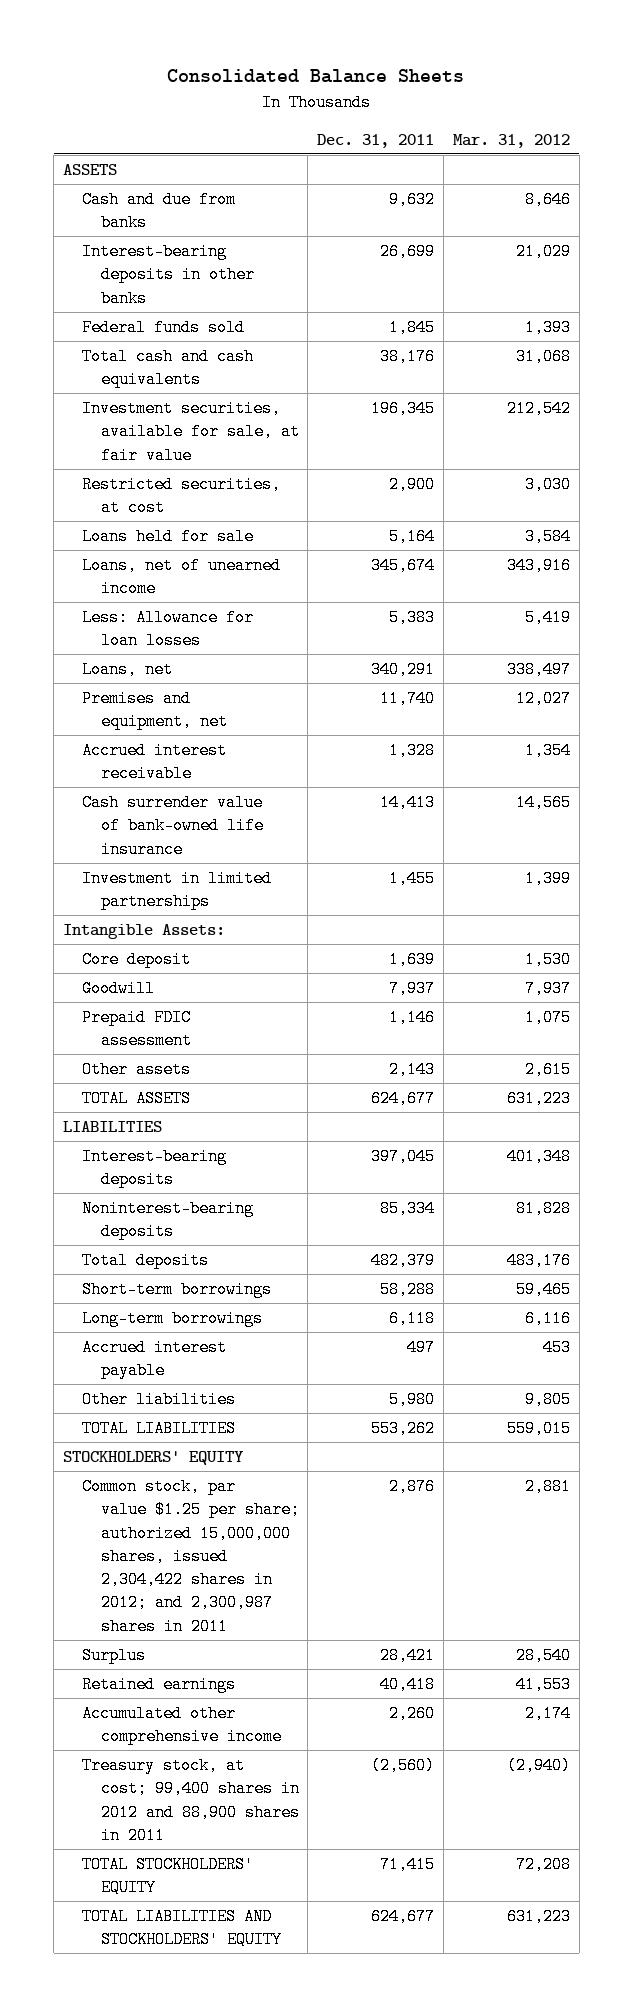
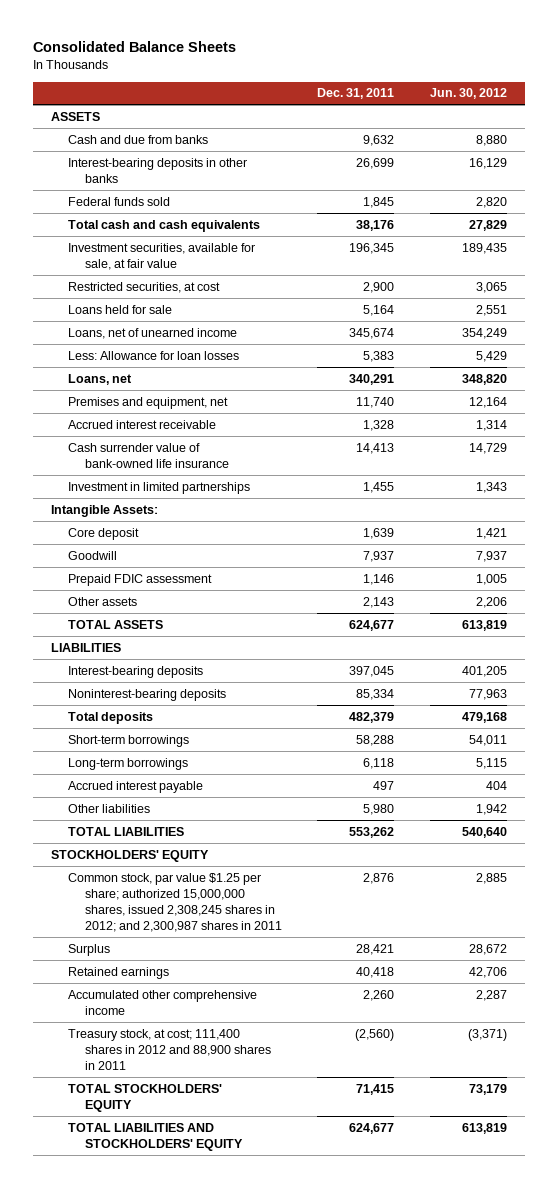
- | Dec. 31, 2011 | Mar. 31, 2012
+ | Dec. 31, 2011 | Jun. 30, 2012
- Common stock, par value $1.25 per share; authorized 15,000,000 shares, issued 2,304,422 shares in 2012; and 2,300,987 shares in 2011 | 2,876 | 2,881
+ Common stock, par value $1.25 per share; authorized 15,000,000 shares, issued 2,308,245 shares in 2012; and 2,300,987 shares in 2011 | 2,876 | 2,885
- Treasury stock, at cost; 99,400 shares in 2012 and 88,900 shares in 2011 | (2,560) | (2,940)
+ Treasury stock, at cost; 111,400 shares in 2012 and 88,900 shares in 2011 | (2,560) | (3,371)

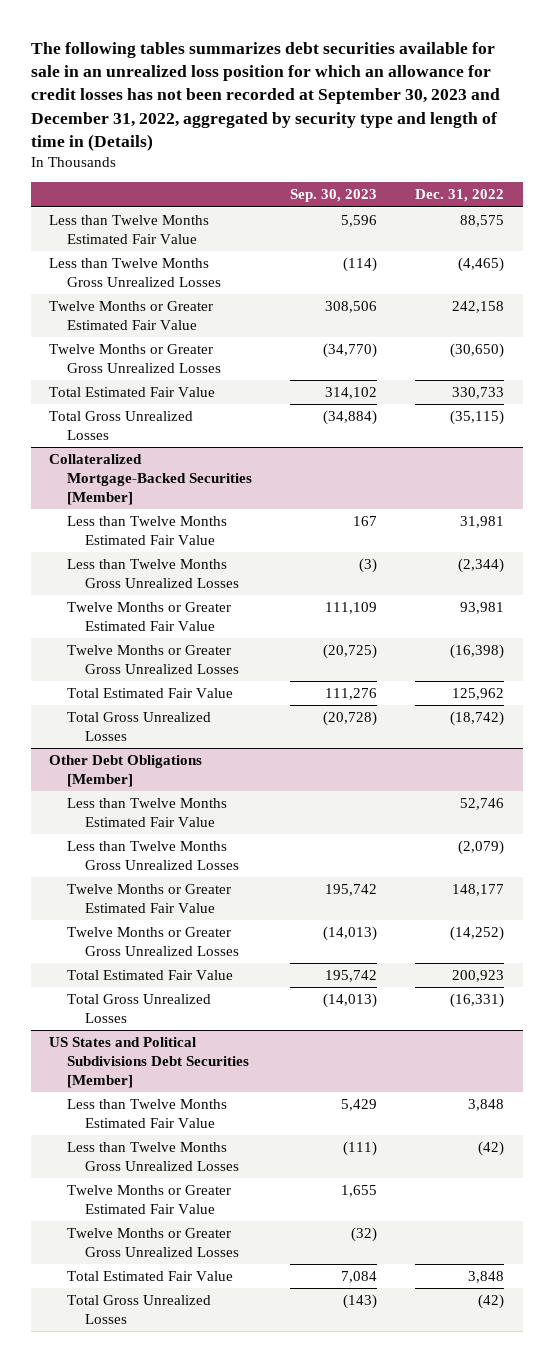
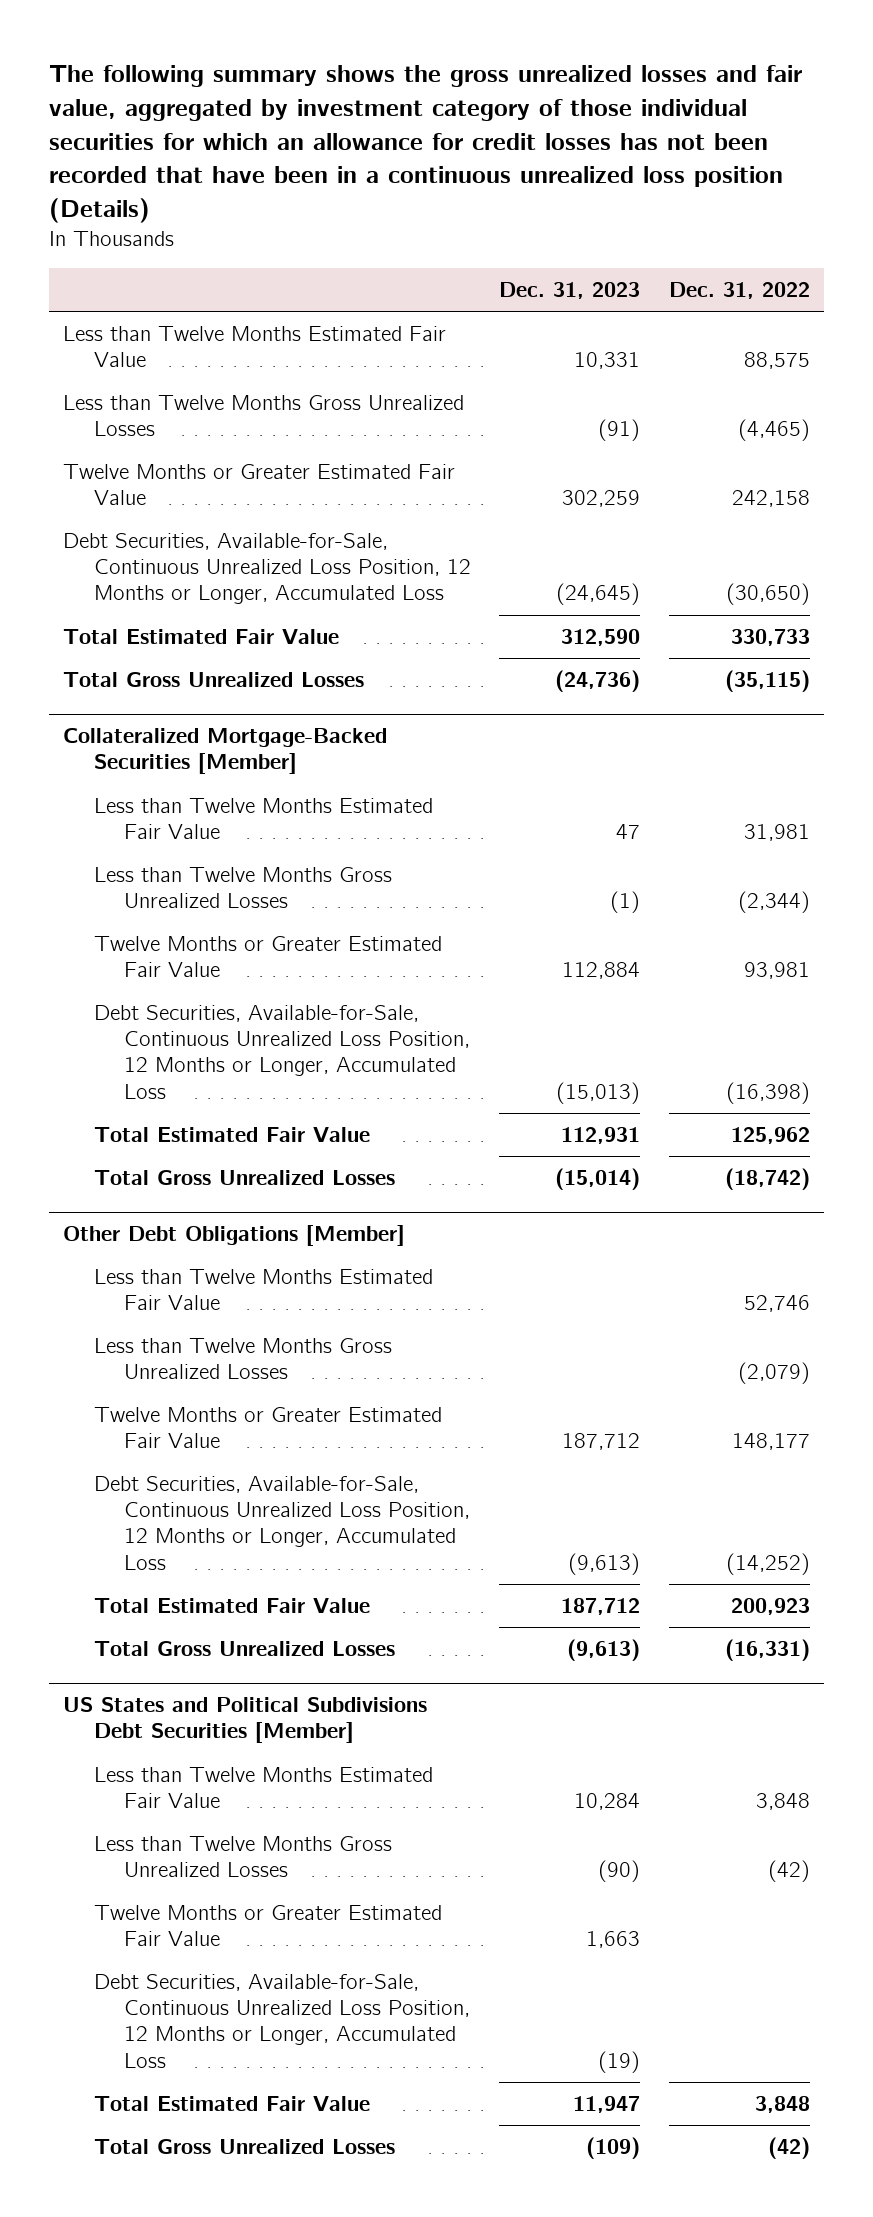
- The following tables summarizes debt securities available for sale in an unrealized loss position for which an allowance for credit losses has not been recorded at September 30, 2023 and December 31, 2022, aggregated by security type and length of time in (Details)
+ The following summary shows the gross unrealized losses and fair value, aggregated by investment category of those individual securities for which an allowance for credit losses has not been recorded that have been in a continuous unrealized loss position (Details)
- | Sep. 30, 2023 | Dec. 31, 2022
+ | Dec. 31, 2023 | Dec. 31, 2022
- Twelve Months or Greater Gross Unrealized Losses | (34,770) | (30,650)
+ Debt Securities, Available-for-Sale, Continuous Unrealized Loss Position, 12 Months or Longer, Accumulated Loss | (24,645) | (30,650)
@ Collateralized Mortgage-Backed Securities [Member]
- Twelve Months or Greater Gross Unrealized Losses | (20,725) | (16,398)
+ Debt Securities, Available-for-Sale, Continuous Unrealized Loss Position, 12 Months or Longer, Accumulated Loss | (15,013) | (16,398)
@ Other Debt Obligations [Member]
- Twelve Months or Greater Gross Unrealized Losses | (14,013) | (14,252)
+ Debt Securities, Available-for-Sale, Continuous Unrealized Loss Position, 12 Months or Longer, Accumulated Loss | (9,613) | (14,252)
@ US States and Political Subdivisions Debt Securities [Member]
- Twelve Months or Greater Gross Unrealized Losses | (32) |
+ Debt Securities, Available-for-Sale, Continuous Unrealized Loss Position, 12 Months or Longer, Accumulated Loss | (19) |

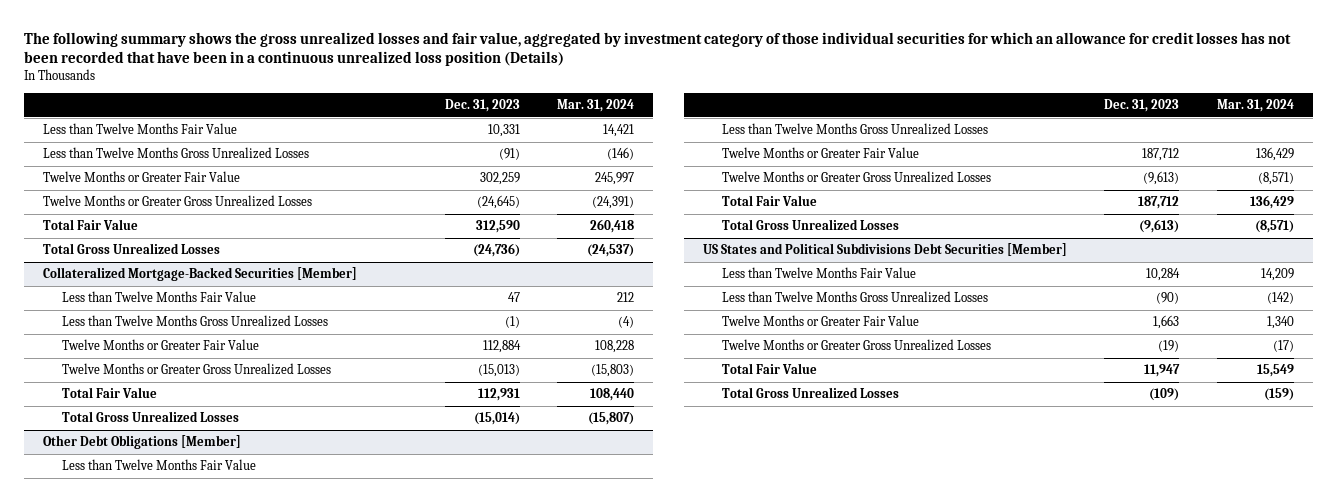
- | Dec. 31, 2023 | Dec. 31, 2022
+ | Dec. 31, 2023 | Mar. 31, 2024
- Less than Twelve Months Estimated Fair Value | 10,331 | 88,575
+ Less than Twelve Months Fair Value | 10,331 | 14,421
- Twelve Months or Greater Estimated Fair Value | 302,259 | 242,158
- Debt Securities, Available-for-Sale, Continuous Unrealized Loss Position, 12 Months or Longer, Accumulated Loss | (24,645) | (30,650)
- Total Estimated Fair Value | 312,590 | 330,733
+ Twelve Months or Greater Fair Value | 302,259 | 245,997
+ Twelve Months or Greater Gross Unrealized Losses | (24,645) | (24,391)
+ Total Fair Value | 312,590 | 260,418
@ Collateralized Mortgage-Backed Securities [Member]
- Less than Twelve Months Estimated Fair Value | 47 | 31,981
+ Less than Twelve Months Fair Value | 47 | 212
- Twelve Months or Greater Estimated Fair Value | 112,884 | 93,981
- Debt Securities, Available-for-Sale, Continuous Unrealized Loss Position, 12 Months or Longer, Accumulated Loss | (15,013) | (16,398)
- Total Estimated Fair Value | 112,931 | 125,962
+ Twelve Months or Greater Fair Value | 112,884 | 108,228
+ Twelve Months or Greater Gross Unrealized Losses | (15,013) | (15,803)
+ Total Fair Value | 112,931 | 108,440
@ Other Debt Obligations [Member]
- Less than Twelve Months Estimated Fair Value | | 52,746
+ Less than Twelve Months Fair Value
- Twelve Months or Greater Estimated Fair Value | 187,712 | 148,177
- Debt Securities, Available-for-Sale, Continuous Unrealized Loss Position, 12 Months or Longer, Accumulated Loss | (9,613) | (14,252)
- Total Estimated Fair Value | 187,712 | 200,923
+ Twelve Months or Greater Fair Value | 187,712 | 136,429
+ Twelve Months or Greater Gross Unrealized Losses | (9,613) | (8,571)
+ Total Fair Value | 187,712 | 136,429
@ US States and Political Subdivisions Debt Securities [Member]
- Less than Twelve Months Estimated Fair Value | 10,284 | 3,848
+ Less than Twelve Months Fair Value | 10,284 | 14,209
- Twelve Months or Greater Estimated Fair Value | 1,663 |
- Debt Securities, Available-for-Sale, Continuous Unrealized Loss Position, 12 Months or Longer, Accumulated Loss | (19) |
- Total Estimated Fair Value | 11,947 | 3,848
+ Twelve Months or Greater Fair Value | 1,663 | 1,340
+ Twelve Months or Greater Gross Unrealized Losses | (19) | (17)
+ Total Fair Value | 11,947 | 15,549

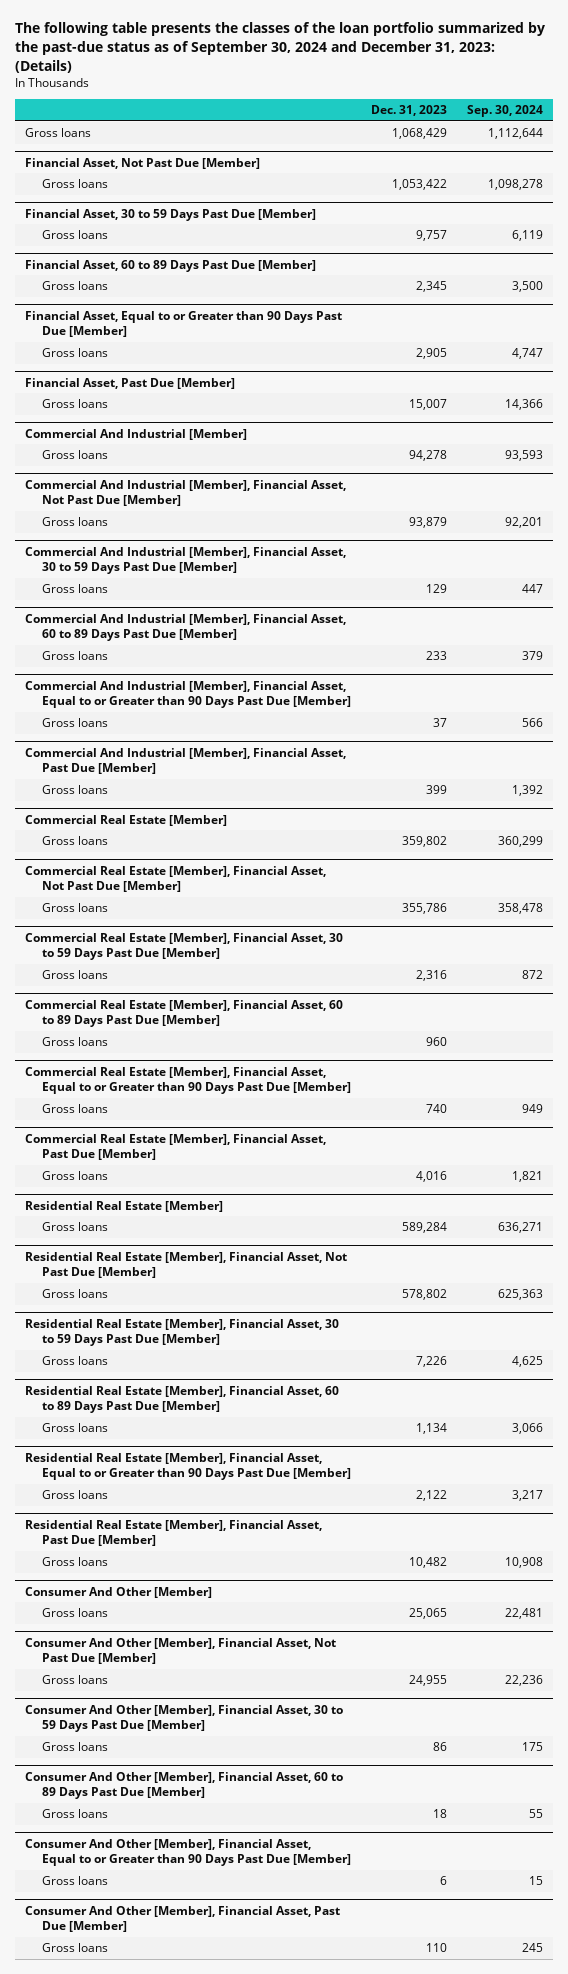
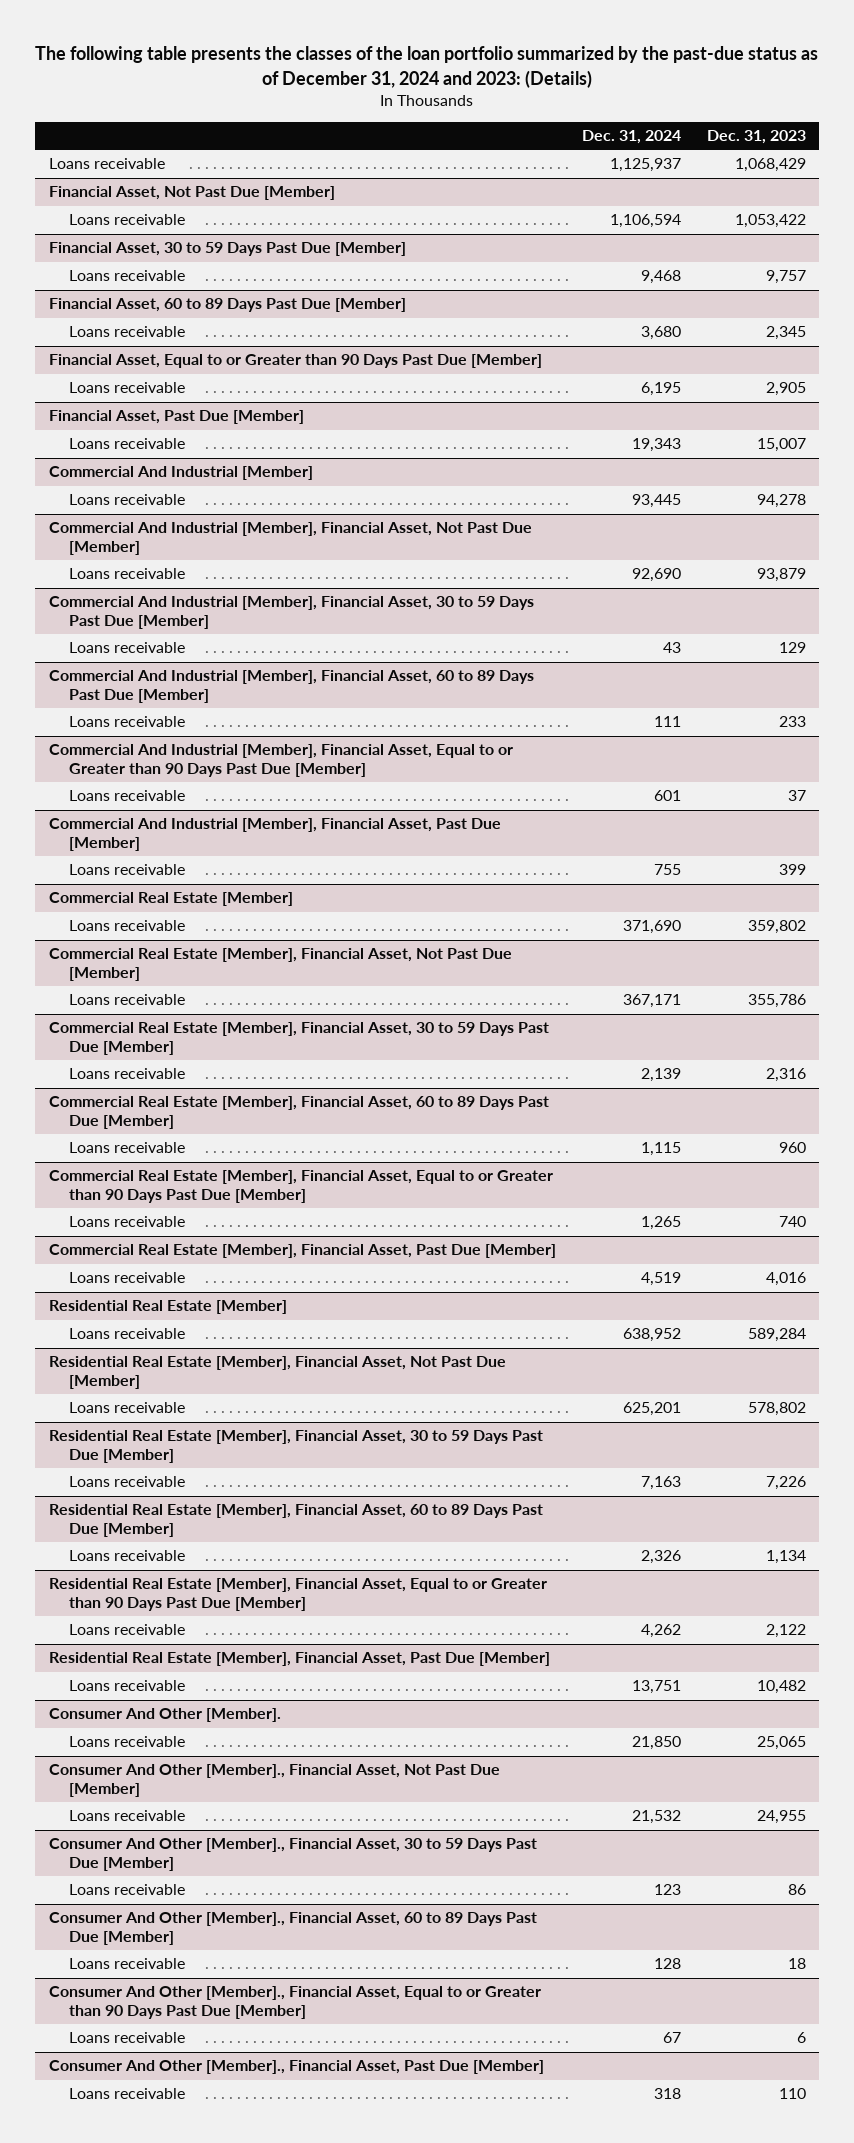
- The following table presents the classes of the loan portfolio summarized by the past-due status as of September 30, 2024 and December 31, 2023: (Details)
+ The following table presents the classes of the loan portfolio summarized by the past-due status as of December 31, 2024 and 2023: (Details)
- | Dec. 31, 2023 | Sep. 30, 2024
+ | Dec. 31, 2024 | Dec. 31, 2023
- Gross loans | 1,068,429 | 1,112,644
+ Loans receivable | 1,125,937 | 1,068,429
@ Financial Asset, Not Past Due [Member]
- Gross loans | 1,053,422 | 1,098,278
+ Loans receivable | 1,106,594 | 1,053,422
@ Financial Asset, 30 to 59 Days Past Due [Member]
- Gross loans | 9,757 | 6,119
+ Loans receivable | 9,468 | 9,757
@ Financial Asset, 60 to 89 Days Past Due [Member]
- Gross loans | 2,345 | 3,500
+ Loans receivable | 3,680 | 2,345
@ Financial Asset, Equal to or Greater than 90 Days Past Due [Member]
- Gross loans | 2,905 | 4,747
+ Loans receivable | 6,195 | 2,905
@ Financial Asset, Past Due [Member]
- Gross loans | 15,007 | 14,366
+ Loans receivable | 19,343 | 15,007
@ Commercial And Industrial [Member]
- Gross loans | 94,278 | 93,593
+ Loans receivable | 93,445 | 94,278
@ Commercial And Industrial [Member], Financial Asset, Not Past Due [Member]
- Gross loans | 93,879 | 92,201
+ Loans receivable | 92,690 | 93,879
@ Commercial And Industrial [Member], Financial Asset, 30 to 59 Days Past Due [Member]
- Gross loans | 129 | 447
+ Loans receivable | 43 | 129
@ Commercial And Industrial [Member], Financial Asset, 60 to 89 Days Past Due [Member]
- Gross loans | 233 | 379
+ Loans receivable | 111 | 233
@ Commercial And Industrial [Member], Financial Asset, Equal to or Greater than 90 Days Past Due [Member]
- Gross loans | 37 | 566
+ Loans receivable | 601 | 37
@ Commercial And Industrial [Member], Financial Asset, Past Due [Member]
- Gross loans | 399 | 1,392
+ Loans receivable | 755 | 399
@ Commercial Real Estate [Member]
- Gross loans | 359,802 | 360,299
+ Loans receivable | 371,690 | 359,802
@ Commercial Real Estate [Member], Financial Asset, Not Past Due [Member]
- Gross loans | 355,786 | 358,478
+ Loans receivable | 367,171 | 355,786
@ Commercial Real Estate [Member], Financial Asset, 30 to 59 Days Past Due [Member]
- Gross loans | 2,316 | 872
+ Loans receivable | 2,139 | 2,316
@ Commercial Real Estate [Member], Financial Asset, 60 to 89 Days Past Due [Member]
- Gross loans | 960 |
+ Loans receivable | 1,115 | 960
@ Commercial Real Estate [Member], Financial Asset, Equal to or Greater than 90 Days Past Due [Member]
- Gross loans | 740 | 949
+ Loans receivable | 1,265 | 740
@ Commercial Real Estate [Member], Financial Asset, Past Due [Member]
- Gross loans | 4,016 | 1,821
+ Loans receivable | 4,519 | 4,016
@ Residential Real Estate [Member]
- Gross loans | 589,284 | 636,271
+ Loans receivable | 638,952 | 589,284
@ Residential Real Estate [Member], Financial Asset, Not Past Due [Member]
- Gross loans | 578,802 | 625,363
+ Loans receivable | 625,201 | 578,802
@ Residential Real Estate [Member], Financial Asset, 30 to 59 Days Past Due [Member]
- Gross loans | 7,226 | 4,625
+ Loans receivable | 7,163 | 7,226
@ Residential Real Estate [Member], Financial Asset, 60 to 89 Days Past Due [Member]
- Gross loans | 1,134 | 3,066
+ Loans receivable | 2,326 | 1,134
@ Residential Real Estate [Member], Financial Asset, Equal to or Greater than 90 Days Past Due [Member]
- Gross loans | 2,122 | 3,217
+ Loans receivable | 4,262 | 2,122
@ Residential Real Estate [Member], Financial Asset, Past Due [Member]
- Gross loans | 10,482 | 10,908
- Consumer And Other [Member]
- Gross loans | 25,065 | 22,481
- Consumer And Other [Member], Financial Asset, Not Past Due [Member]
- Gross loans | 24,955 | 22,236
- Consumer And Other [Member], Financial Asset, 30 to 59 Days Past Due [Member]
- Gross loans | 86 | 175
- Consumer And Other [Member], Financial Asset, 60 to 89 Days Past Due [Member]
- Gross loans | 18 | 55
- Consumer And Other [Member], Financial Asset, Equal to or Greater than 90 Days Past Due [Member]
- Gross loans | 6 | 15
- Consumer And Other [Member], Financial Asset, Past Due [Member]
- Gross loans | 110 | 245
@ Residential Real Estate [Member], Financial Asset, Past Due [Member]
+ Loans receivable | 13,751 | 10,482
+ Consumer And Other [Member].
+ Loans receivable | 21,850 | 25,065
+ Consumer And Other [Member]., Financial Asset, Not Past Due [Member]
+ Loans receivable | 21,532 | 24,955
+ Consumer And Other [Member]., Financial Asset, 30 to 59 Days Past Due [Member]
+ Loans receivable | 123 | 86
+ Consumer And Other [Member]., Financial Asset, 60 to 89 Days Past Due [Member]
+ Loans receivable | 128 | 18
+ Consumer And Other [Member]., Financial Asset, Equal to or Greater than 90 Days Past Due [Member]
+ Loans receivable | 67 | 6
+ Consumer And Other [Member]., Financial Asset, Past Due [Member]
+ Loans receivable | 318 | 110

